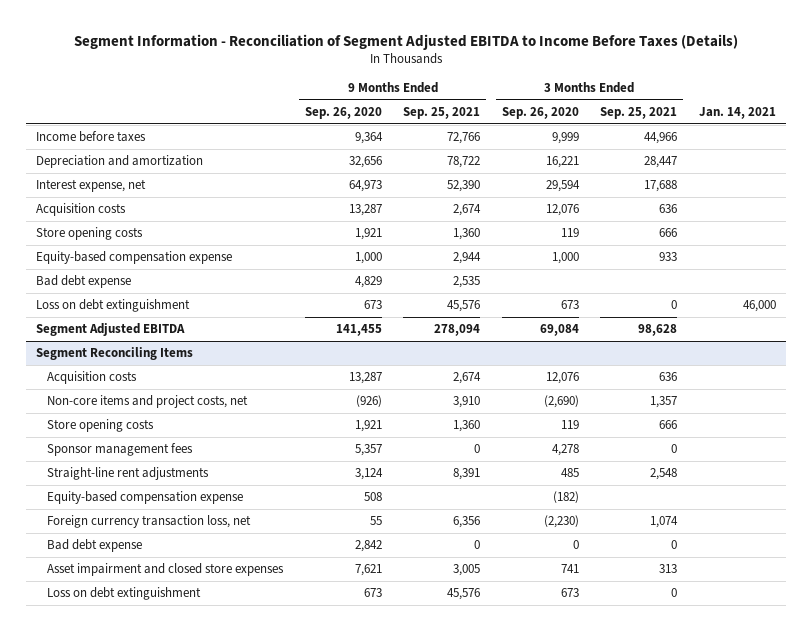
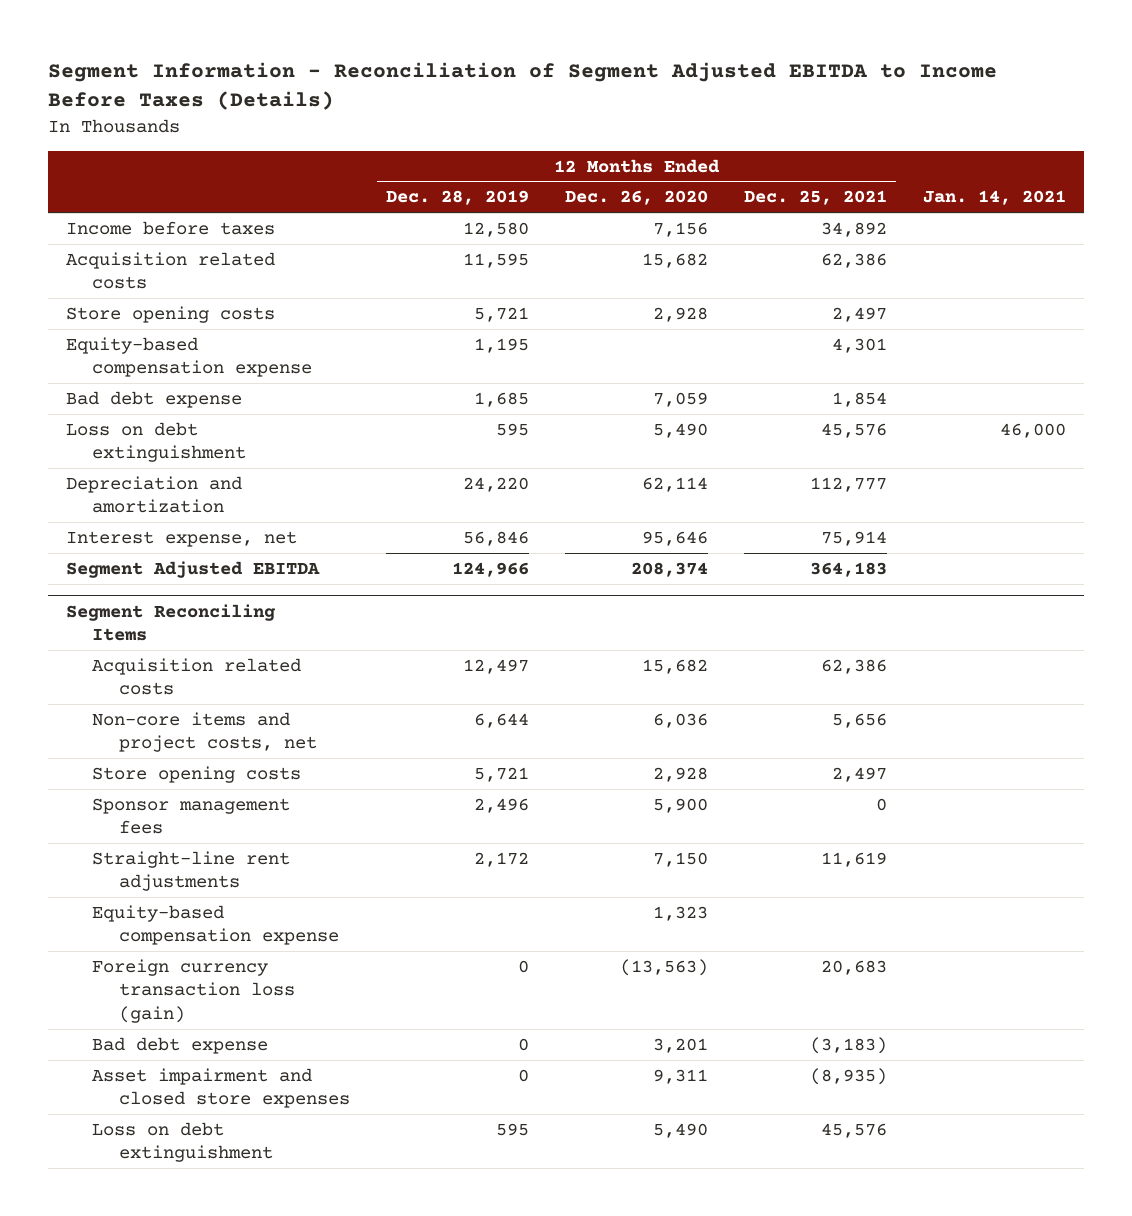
- | 9 Months Ended Sep. 26, 2020 | 9 Months Ended Sep. 25, 2021 | 3 Months Ended Sep. 26, 2020 | 3 Months Ended Sep. 25, 2021 | Jan. 14, 2021
+ | 12 Months Ended Dec. 28, 2019 | 12 Months Ended Dec. 26, 2020 | 12 Months Ended Dec. 25, 2021 | Jan. 14, 2021
- Acquisition costs | 13,287 | 2,674 | 12,076 | 636 |
+ Acquisition related costs | 11,595 | 15,682 | 62,386 |
moved down: Depreciation and amortization | 24,220 | 62,114 | 112,777 |
moved down: Interest expense, net | 56,846 | 95,646 | 75,914 |
@ Segment Reconciling Items
- Acquisition costs | 13,287 | 2,674 | 12,076 | 636 |
+ Acquisition related costs | 12,497 | 15,682 | 62,386 |
- Foreign currency transaction loss, net | 55 | 6,356 | (2,230) | 1,074 |
+ Foreign currency transaction loss (gain) | 0 | (13,563) | 20,683 |

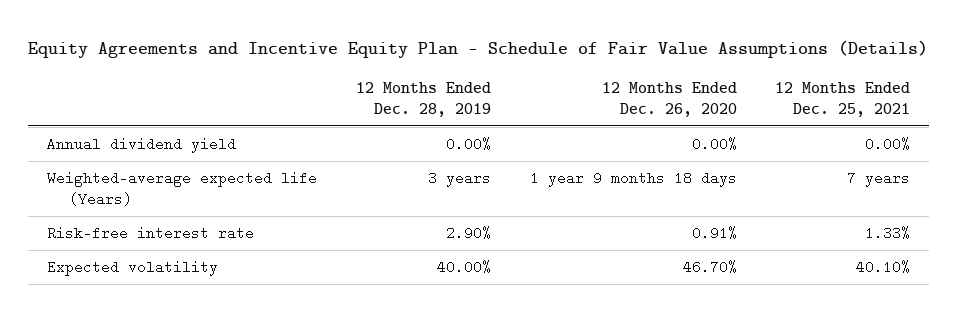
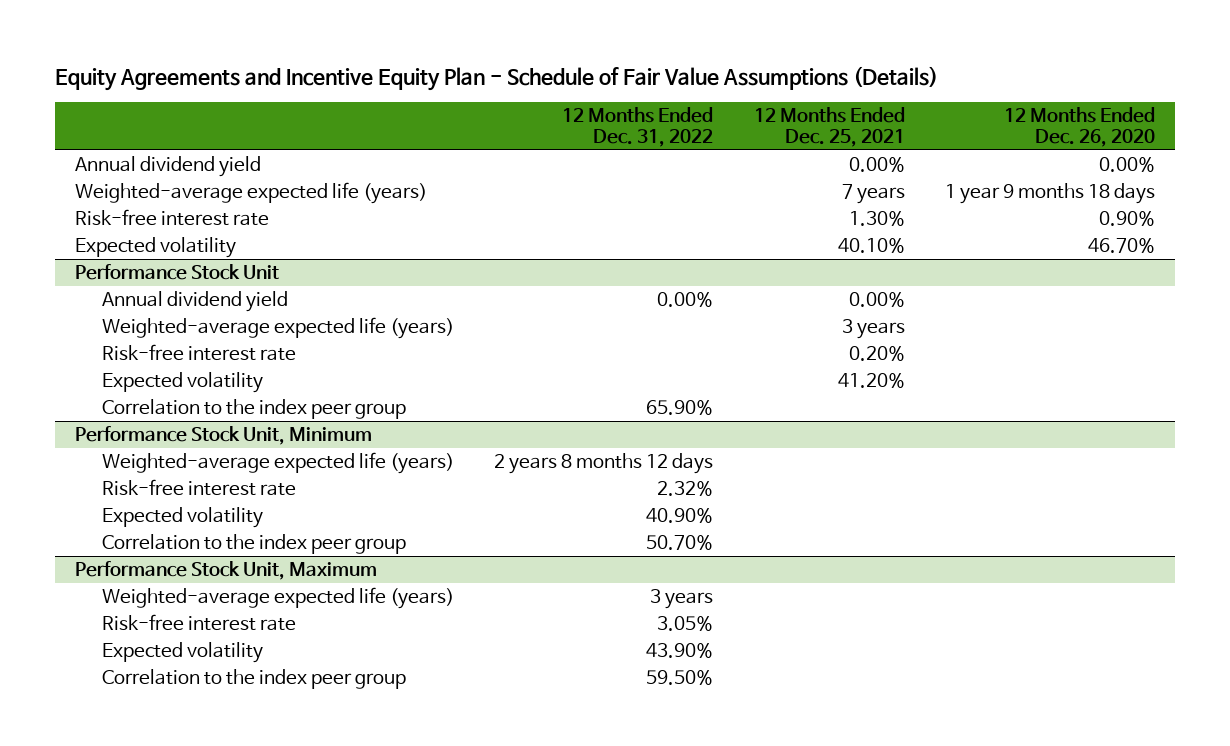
- | 12 Months Ended Dec. 28, 2019 | 12 Months Ended Dec. 26, 2020 | 12 Months Ended Dec. 25, 2021
+ | 12 Months Ended Dec. 31, 2022 | 12 Months Ended Dec. 25, 2021 | 12 Months Ended Dec. 26, 2020
- Weighted-average expected life (Years) | 3 years | 1 year 9 months 18 days | 7 years
- Risk-free interest rate | 2.90% | 0.91% | 1.33%
+ Weighted-average expected life (years) | | 7 years | 1 year 9 months 18 days
+ Risk-free interest rate | | 1.30% | 0.90%
+ Performance Stock Unit
+ Annual dividend yield | 0.00% | 0.00% |
+ Weighted-average expected life (years) | | 3 years |
+ Risk-free interest rate | | 0.20% |
+ Expected volatility | | 41.20% |
+ Correlation to the index peer group | 65.90% | |
+ Performance Stock Unit, Minimum
+ Weighted-average expected life (years) | 2 years 8 months 12 days | |
+ Risk-free interest rate | 2.32% | |
+ Expected volatility | 40.90% | |
+ Correlation to the index peer group | 50.70% | |
+ Performance Stock Unit, Maximum
+ Weighted-average expected life (years) | 3 years | |
+ Risk-free interest rate | 3.05% | |
+ Expected volatility | 43.90% | |
+ Correlation to the index peer group | 59.50% | |

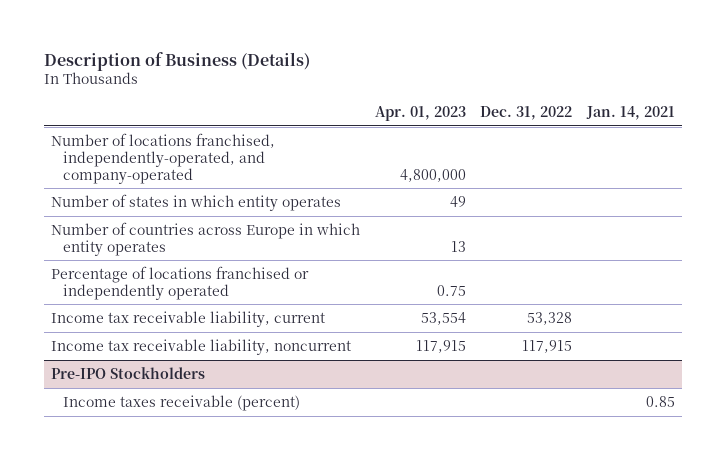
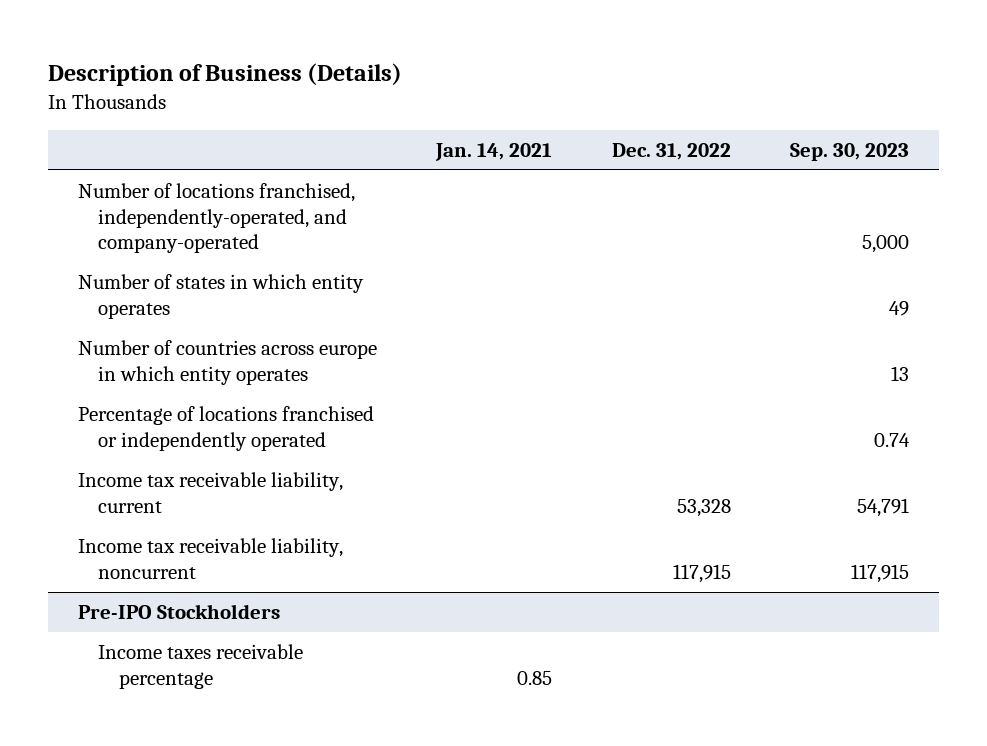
- | Apr. 01, 2023 | Dec. 31, 2022 | Jan. 14, 2021
+ | Jan. 14, 2021 | Dec. 31, 2022 | Sep. 30, 2023
- Number of countries across Europe in which entity operates | 13 | |
+ Number of countries across europe in which entity operates | | | 13
@ Pre-IPO Stockholders
- Income taxes receivable (percent) | | | 0.85
+ Income taxes receivable percentage | 0.85 | |

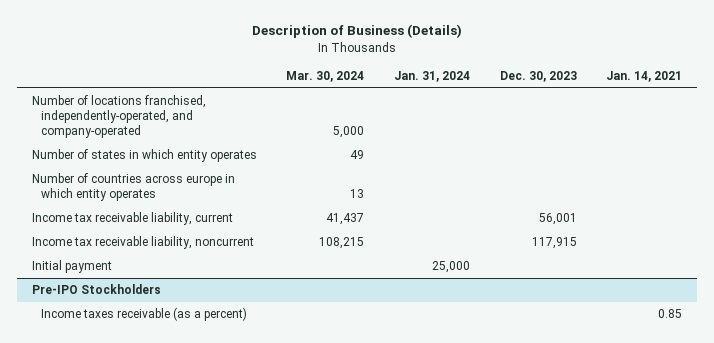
- | Jan. 14, 2021 | Dec. 31, 2022 | Sep. 30, 2023
+ | Mar. 30, 2024 | Jan. 31, 2024 | Dec. 30, 2023 | Jan. 14, 2021
- Percentage of locations franchised or independently operated | | | 0.74
+ Initial payment | | 25,000 | |
@ Pre-IPO Stockholders
- Income taxes receivable percentage | 0.85 | |
+ Income taxes receivable (as a percent) | | | | 0.85

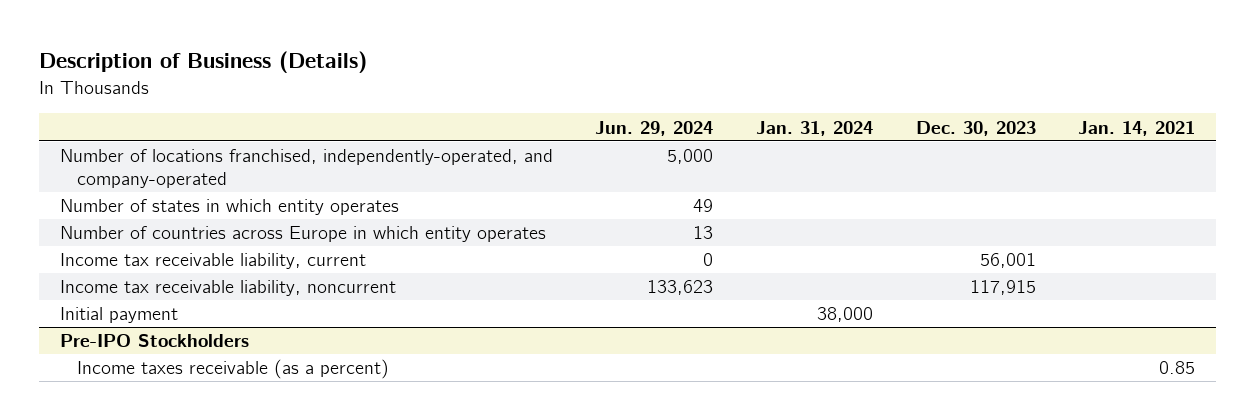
- | Mar. 30, 2024 | Jan. 31, 2024 | Dec. 30, 2023 | Jan. 14, 2021
+ | Jun. 29, 2024 | Jan. 31, 2024 | Dec. 30, 2023 | Jan. 14, 2021
- Number of countries across europe in which entity operates | 13 | | |
+ Number of countries across Europe in which entity operates | 13 | | |
- Initial payment | | 25,000 | |
+ Initial payment | | 38,000 | |

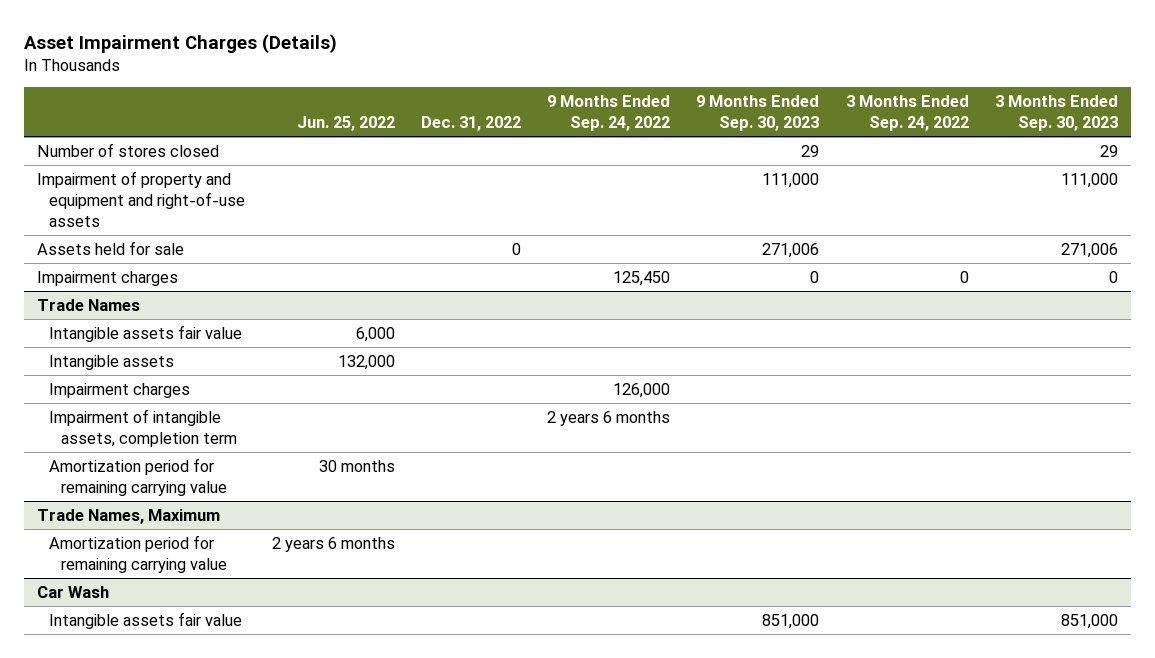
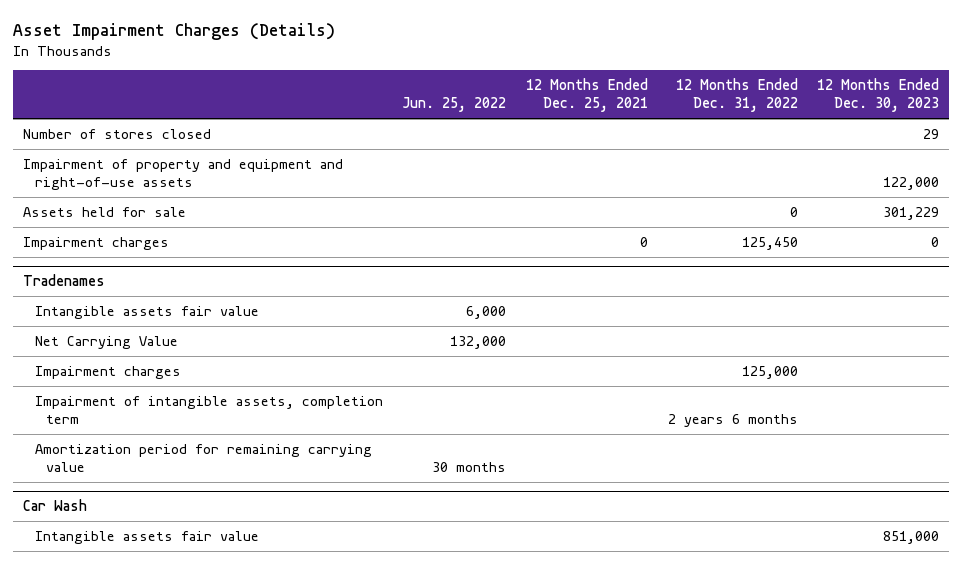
- | Jun. 25, 2022 | Dec. 31, 2022 | 9 Months Ended Sep. 24, 2022 | 9 Months Ended Sep. 30, 2023 | 3 Months Ended Sep. 24, 2022 | 3 Months Ended Sep. 30, 2023
+ | Jun. 25, 2022 | 12 Months Ended Dec. 25, 2021 | 12 Months Ended Dec. 31, 2022 | 12 Months Ended Dec. 30, 2023
- Trade Names
+ Tradenames
- Intangible assets | 132,000 | | | | |
+ Net Carrying Value | 132,000 | | |
- Trade Names, Maximum
- Amortization period for remaining carrying value | 2 years 6 months | | | | |

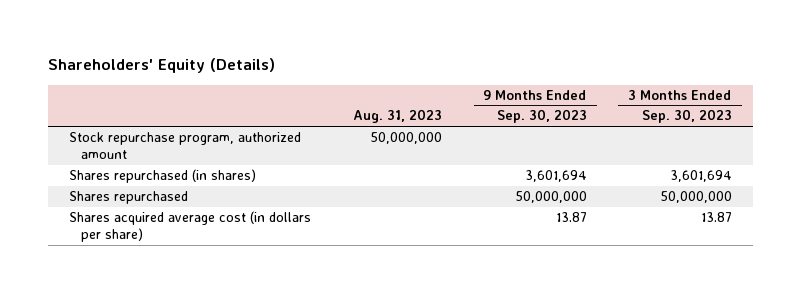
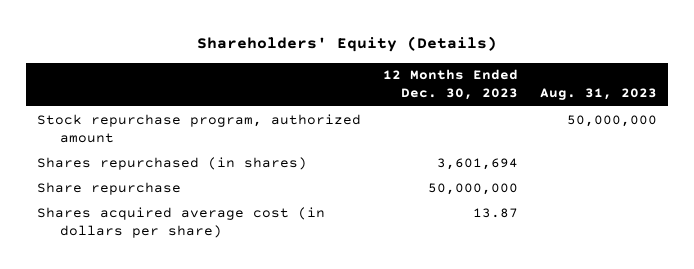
- | Aug. 31, 2023 | 9 Months Ended Sep. 30, 2023 | 3 Months Ended Sep. 30, 2023
+ | 12 Months Ended Dec. 30, 2023 | Aug. 31, 2023
- Shares repurchased | | 50,000,000 | 50,000,000
+ Share repurchase | 50,000,000 |

